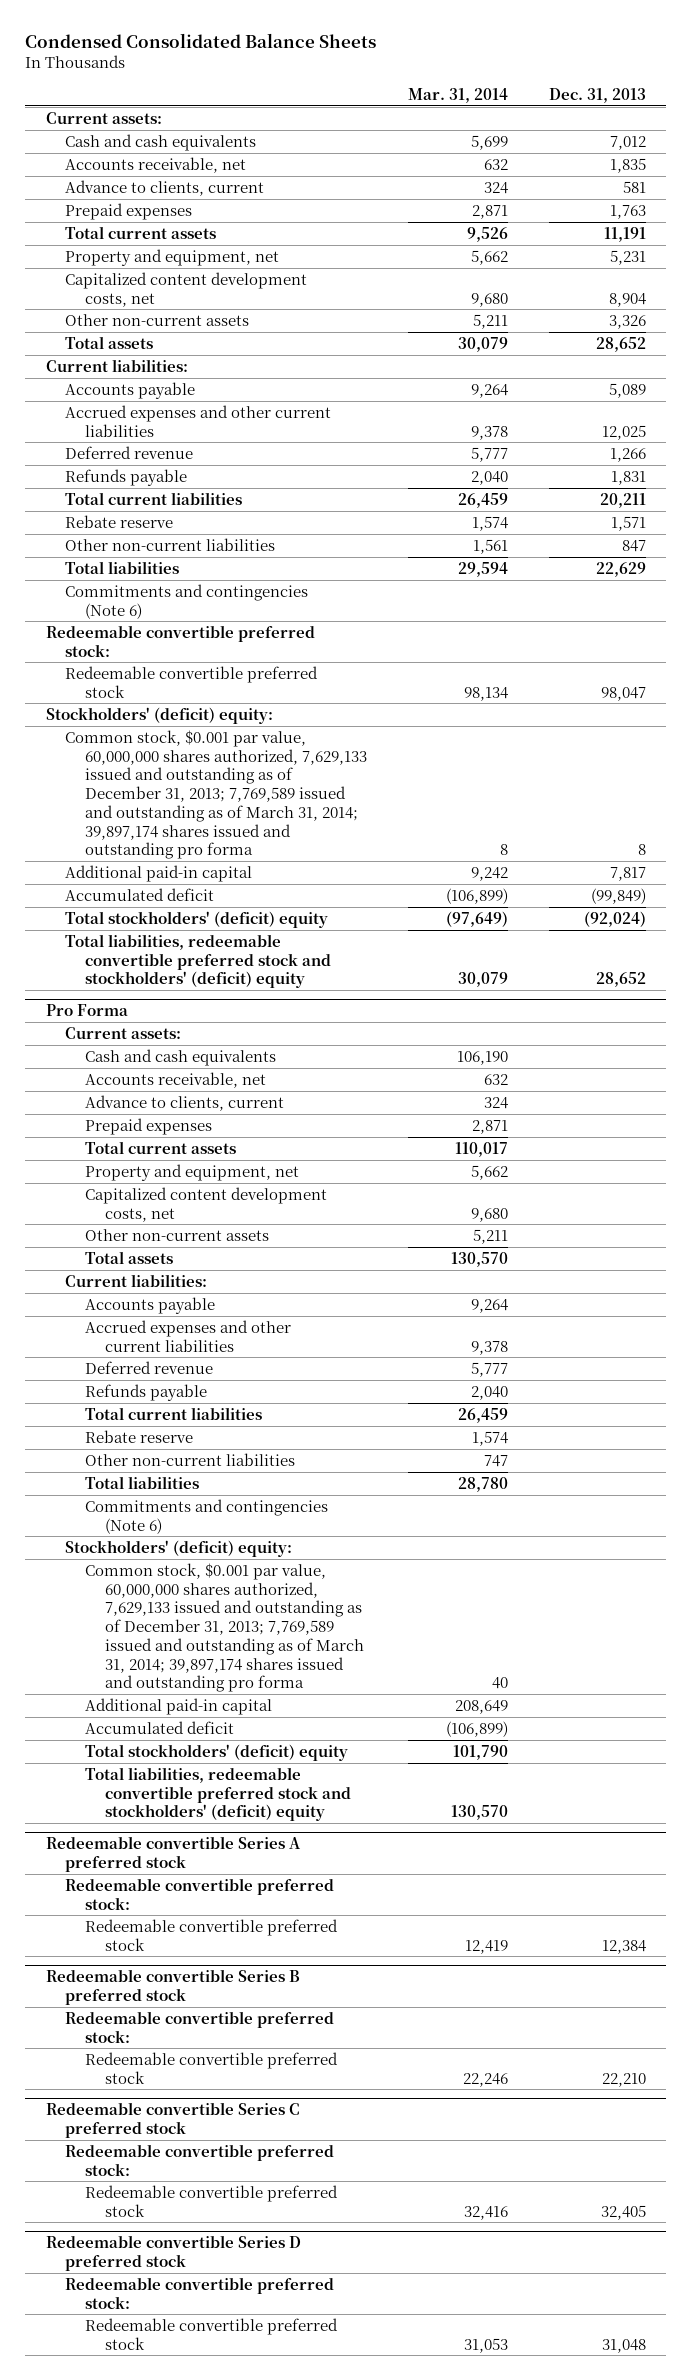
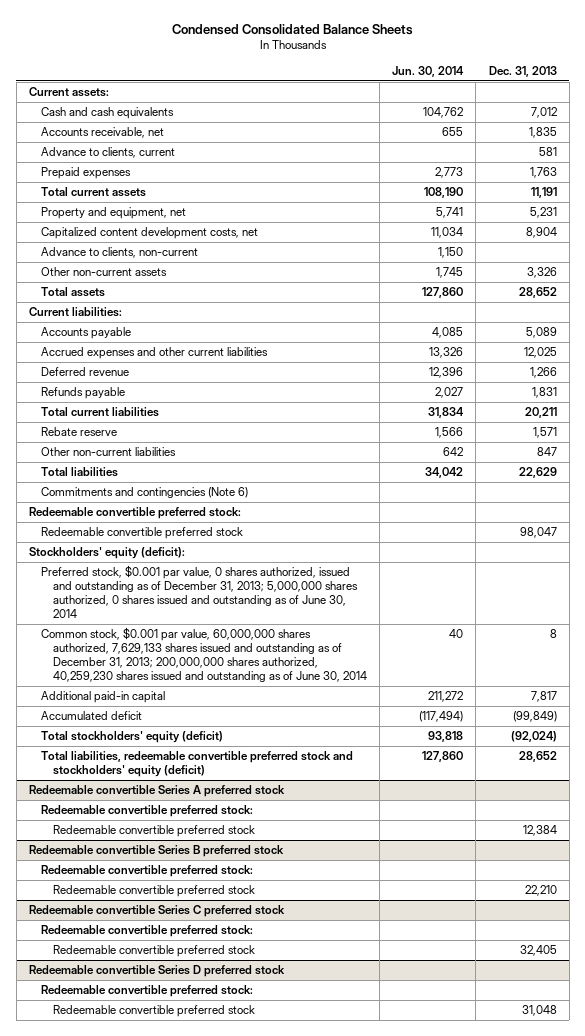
- | Mar. 31, 2014 | Dec. 31, 2013
+ | Jun. 30, 2014 | Dec. 31, 2013
+ Advance to clients, non-current | 1,150 |
- Stockholders' (deficit) equity:
- Common stock, $0.001 par value, 60,000,000 shares authorized, 7,629,133 issued and outstanding as of December 31, 2013; 7,769,589 issued and outstanding as of March 31, 2014; 39,897,174 shares issued and outstanding pro forma | 8 | 8
+ Stockholders' equity (deficit):
+ Preferred stock, $0.001 par value, 0 shares authorized, issued and outstanding as of December 31, 2013; 5,000,000 shares authorized, 0 shares issued and outstanding as of June 30, 2014
+ Common stock, $0.001 par value, 60,000,000 shares authorized, 7,629,133 shares issued and outstanding as of December 31, 2013; 200,000,000 shares authorized, 40,259,230 shares issued and outstanding as of June 30, 2014 | 40 | 8
- Total stockholders' (deficit) equity | (97,649) | (92,024)
- Total liabilities, redeemable convertible preferred stock and stockholders' (deficit) equity | 30,079 | 28,652
- Pro Forma
- Current assets:
- Cash and cash equivalents | 106,190 |
- Accounts receivable, net | 632 |
- Advance to clients, current | 324 |
- Prepaid expenses | 2,871 |
- Total current assets | 110,017 |
- Property and equipment, net | 5,662 |
- Capitalized content development costs, net | 9,680 |
- Other non-current assets | 5,211 |
- Total assets | 130,570 |
- Current liabilities:
- Accounts payable | 9,264 |
- Accrued expenses and other current liabilities | 9,378 |
- Deferred revenue | 5,777 |
- Refunds payable | 2,040 |
- Total current liabilities | 26,459 |
- Rebate reserve | 1,574 |
- Other non-current liabilities | 747 |
- Total liabilities | 28,780 |
- Commitments and contingencies (Note 6)
- Stockholders' (deficit) equity:
- Common stock, $0.001 par value, 60,000,000 shares authorized, 7,629,133 issued and outstanding as of December 31, 2013; 7,769,589 issued and outstanding as of March 31, 2014; 39,897,174 shares issued and outstanding pro forma | 40 |
- Additional paid-in capital | 208,649 |
- Accumulated deficit | (106,899) |
- Total stockholders' (deficit) equity | 101,790 |
- Total liabilities, redeemable convertible preferred stock and stockholders' (deficit) equity | 130,570 |
+ Total stockholders' equity (deficit) | 93,818 | (92,024)
+ Total liabilities, redeemable convertible preferred stock and stockholders' equity (deficit) | 127,860 | 28,652

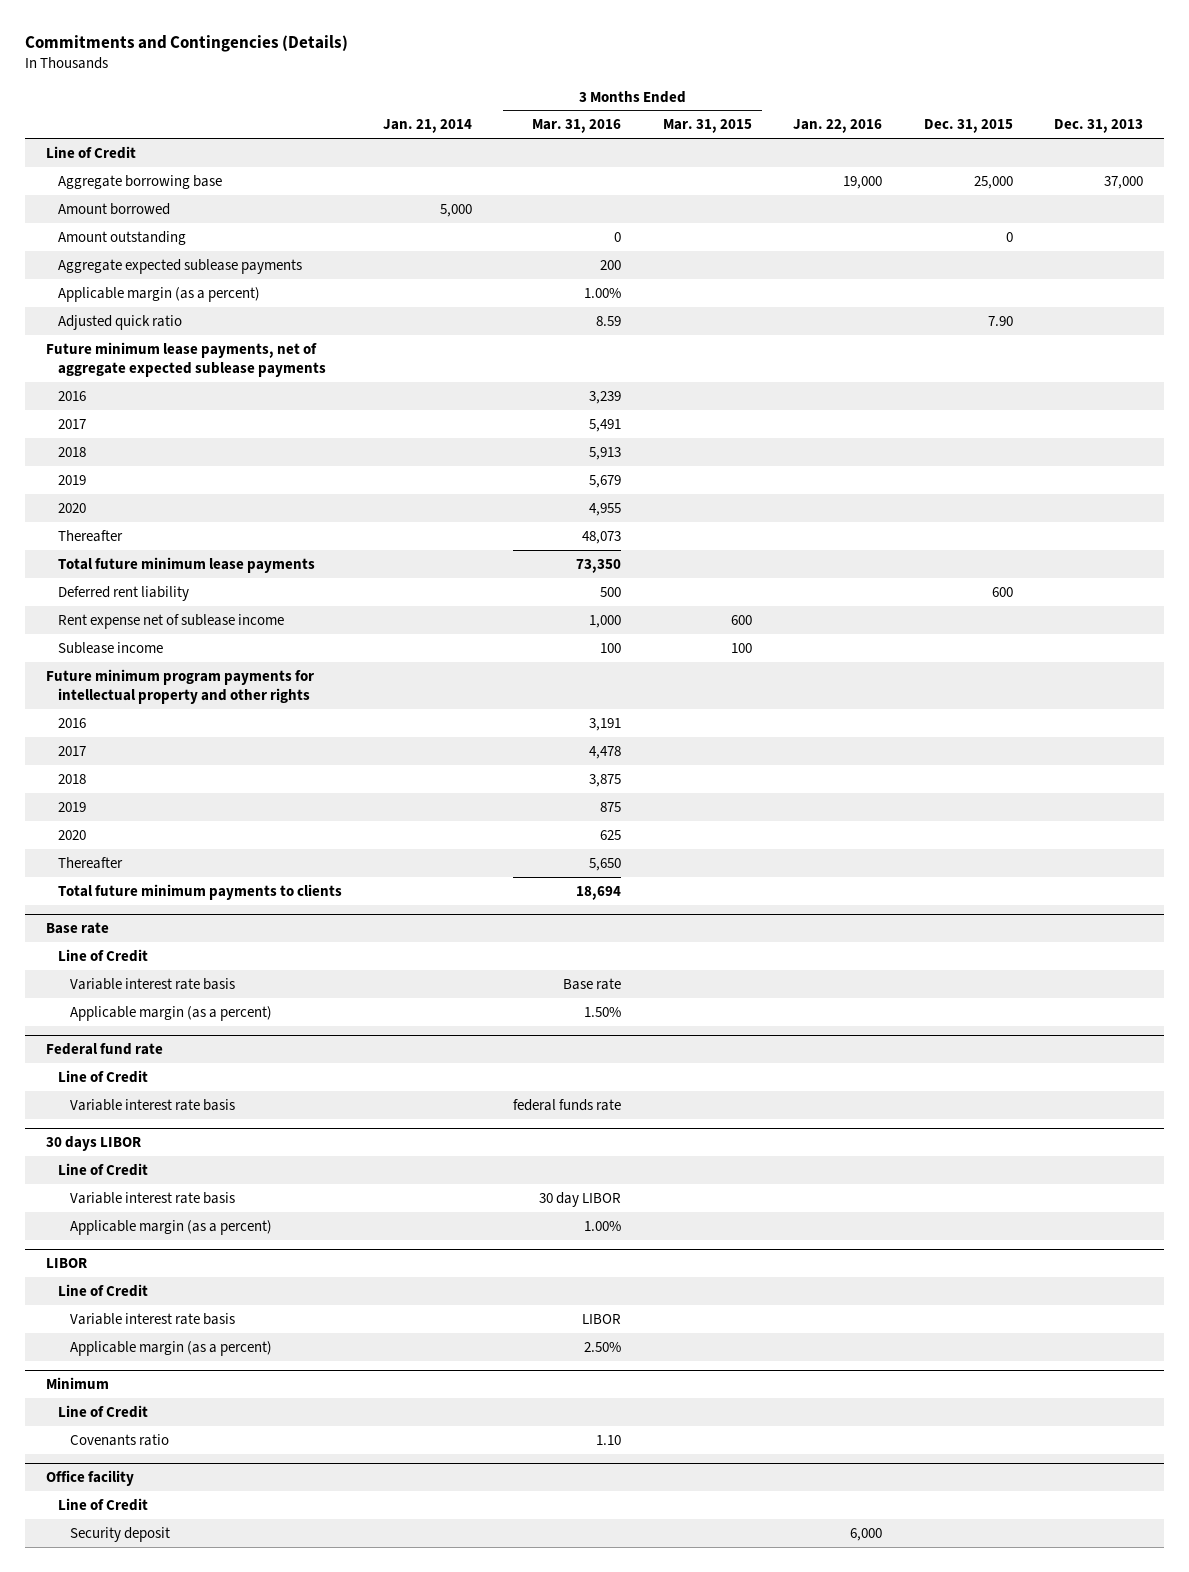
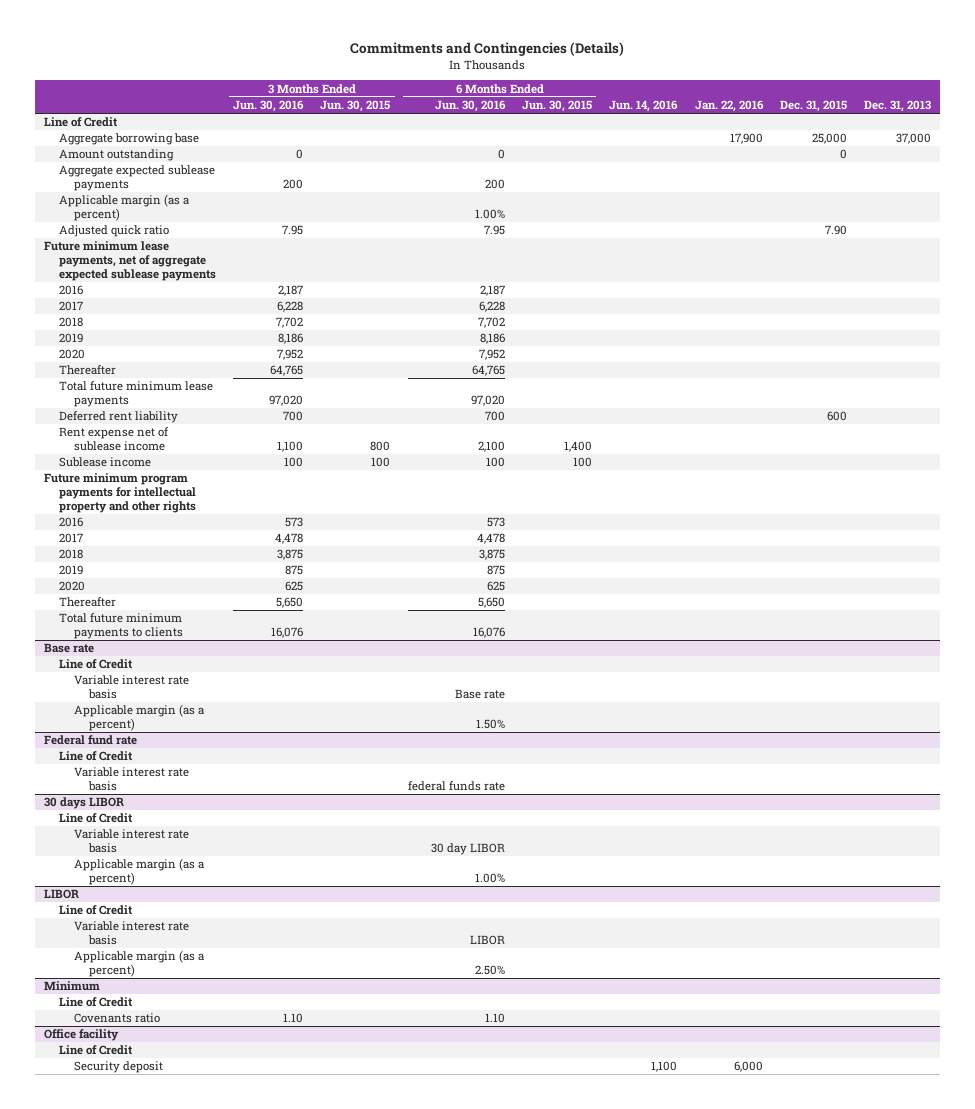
- | Jan. 21, 2014 | 3 Months Ended Mar. 31, 2016 | 3 Months Ended Mar. 31, 2015 | Jan. 22, 2016 | Dec. 31, 2015 | Dec. 31, 2013
+ | 3 Months Ended Jun. 30, 2016 | 3 Months Ended Jun. 30, 2015 | 6 Months Ended Jun. 30, 2016 | 6 Months Ended Jun. 30, 2015 | Jun. 14, 2016 | Jan. 22, 2016 | Dec. 31, 2015 | Dec. 31, 2013
- Aggregate borrowing base | | | | 19,000 | 25,000 | 37,000
- Amount borrowed | 5,000 | | | | |
+ Aggregate borrowing base | | | | | | 17,900 | 25,000 | 37,000

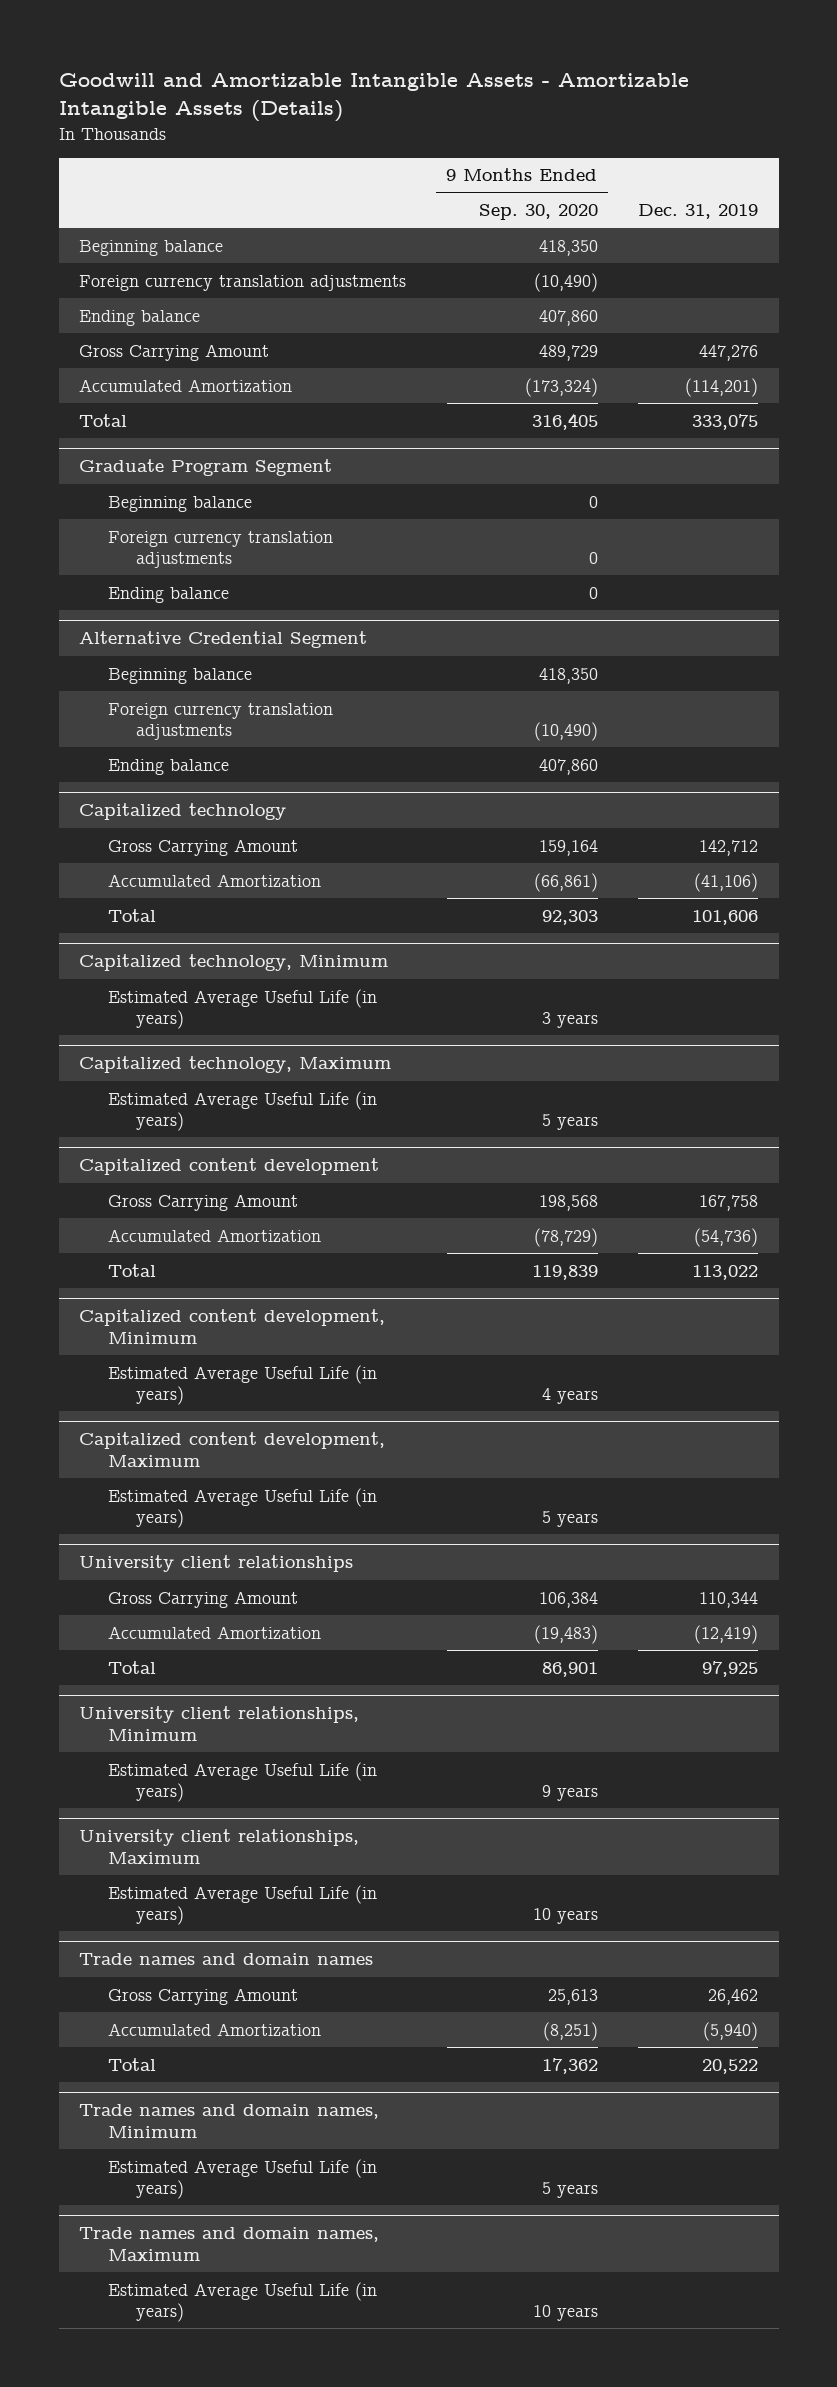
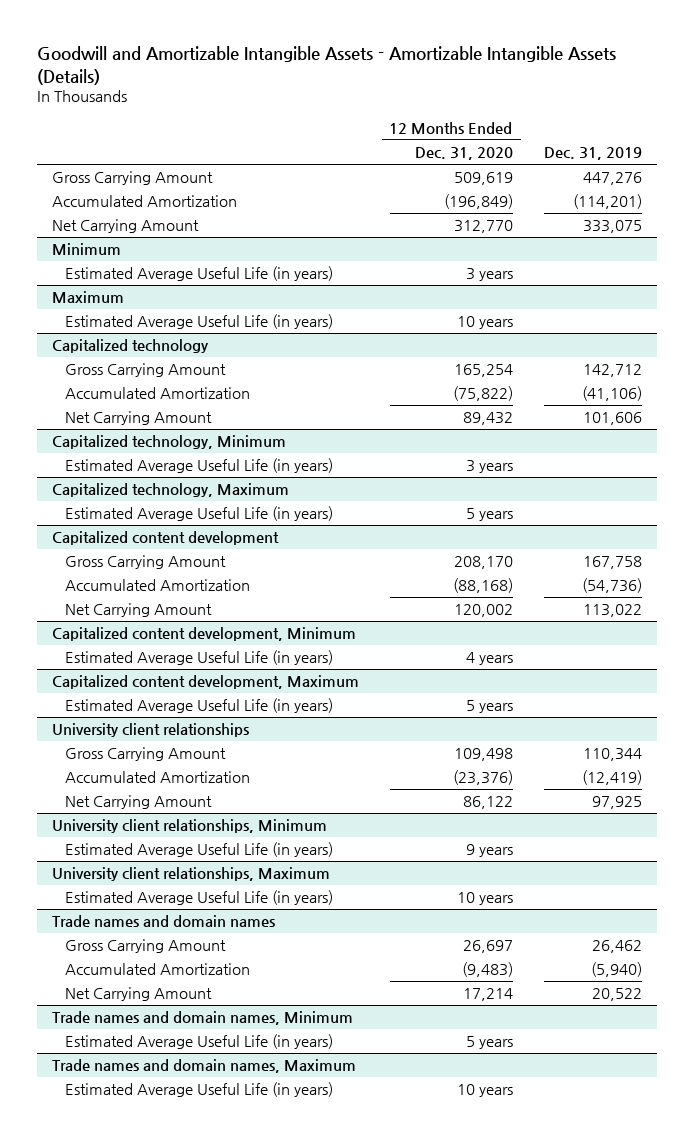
- | 9 Months Ended Sep. 30, 2020 | Dec. 31, 2019
+ | 12 Months Ended Dec. 31, 2020 | Dec. 31, 2019
- Beginning balance | 418,350 |
- Foreign currency translation adjustments | (10,490) |
- Ending balance | 407,860 |
- Total | 316,405 | 333,075
- Graduate Program Segment
- Beginning balance | 0 |
- Foreign currency translation adjustments | 0 |
- Ending balance | 0 |
- Alternative Credential Segment
- Beginning balance | 418,350 |
- Foreign currency translation adjustments | (10,490) |
- Ending balance | 407,860 |
+ Net Carrying Amount | 312,770 | 333,075
+ Minimum
+ Estimated Average Useful Life (in years) | 3 years |
+ Maximum
+ Estimated Average Useful Life (in years) | 10 years |
@ Capitalized technology
- Total | 92,303 | 101,606
+ Net Carrying Amount | 89,432 | 101,606
@ Capitalized content development
- Total | 119,839 | 113,022
+ Net Carrying Amount | 120,002 | 113,022
@ University client relationships
- Total | 86,901 | 97,925
+ Net Carrying Amount | 86,122 | 97,925
@ Trade names and domain names
- Total | 17,362 | 20,522
+ Net Carrying Amount | 17,214 | 20,522

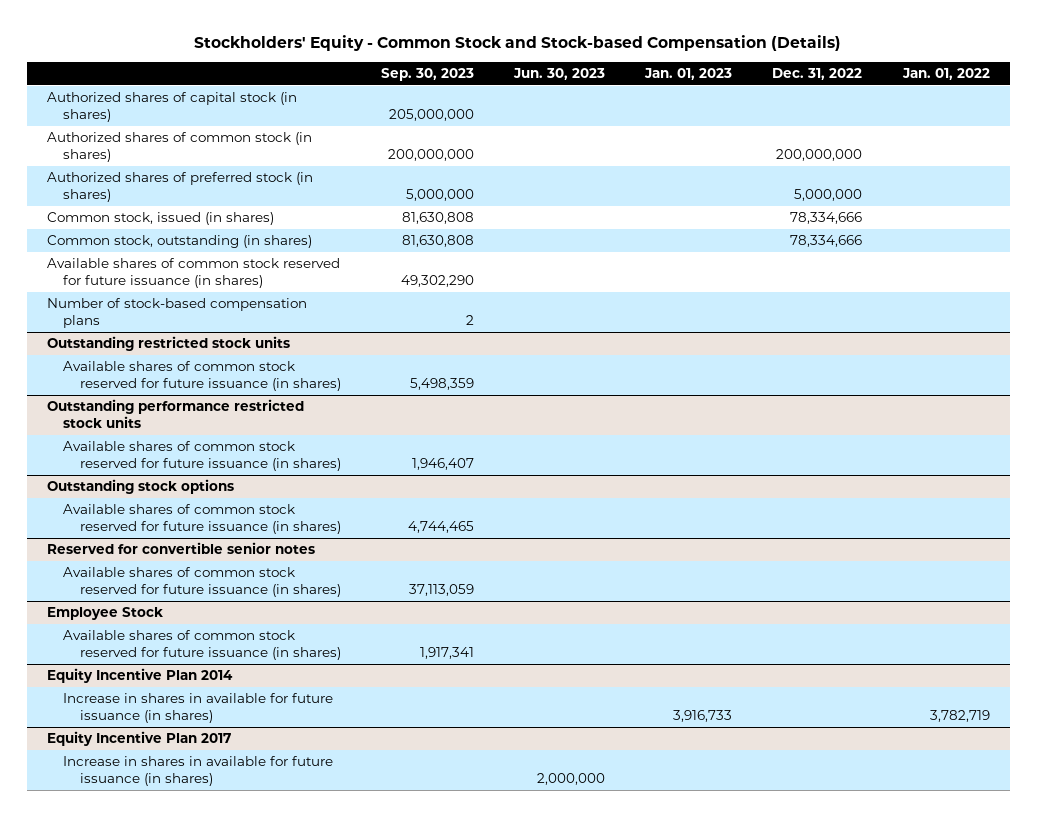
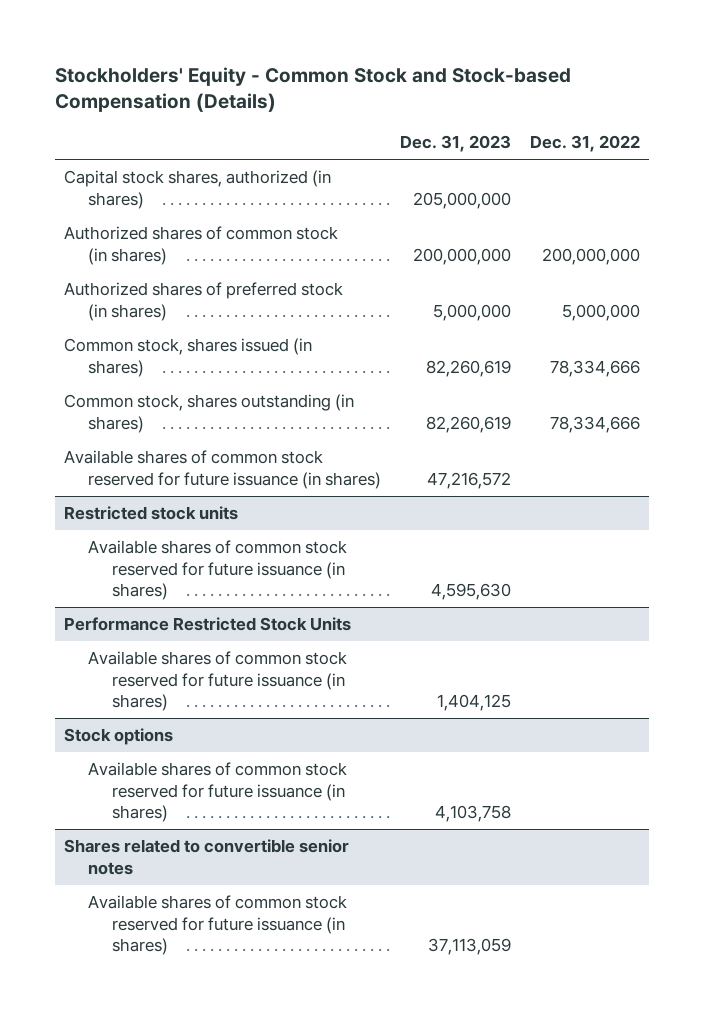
- | Sep. 30, 2023 | Jun. 30, 2023 | Jan. 01, 2023 | Dec. 31, 2022 | Jan. 01, 2022
+ | Dec. 31, 2023 | Dec. 31, 2022
- Authorized shares of capital stock (in shares) | 205,000,000 | | | |
+ Capital stock shares, authorized (in shares) | 205,000,000 |
- Common stock, issued (in shares) | 81,630,808 | | | 78,334,666 |
- Common stock, outstanding (in shares) | 81,630,808 | | | 78,334,666 |
+ Common stock, shares issued (in shares) | 82,260,619 | 78,334,666
+ Common stock, shares outstanding (in shares) | 82,260,619 | 78,334,666
- Number of stock-based compensation plans | 2 | | | |
- Outstanding restricted stock units
+ Restricted stock units
- Outstanding performance restricted stock units
+ Performance Restricted Stock Units
- Outstanding stock options
+ Stock options
- Reserved for convertible senior notes
+ Shares related to convertible senior notes
- Employee Stock
- Available shares of common stock reserved for future issuance (in shares) | 1,917,341 | | | |
- Equity Incentive Plan 2014
- Increase in shares in available for future issuance (in shares) | | | 3,916,733 | | 3,782,719
- Equity Incentive Plan 2017
- Increase in shares in available for future issuance (in shares) | | 2,000,000 | | |

